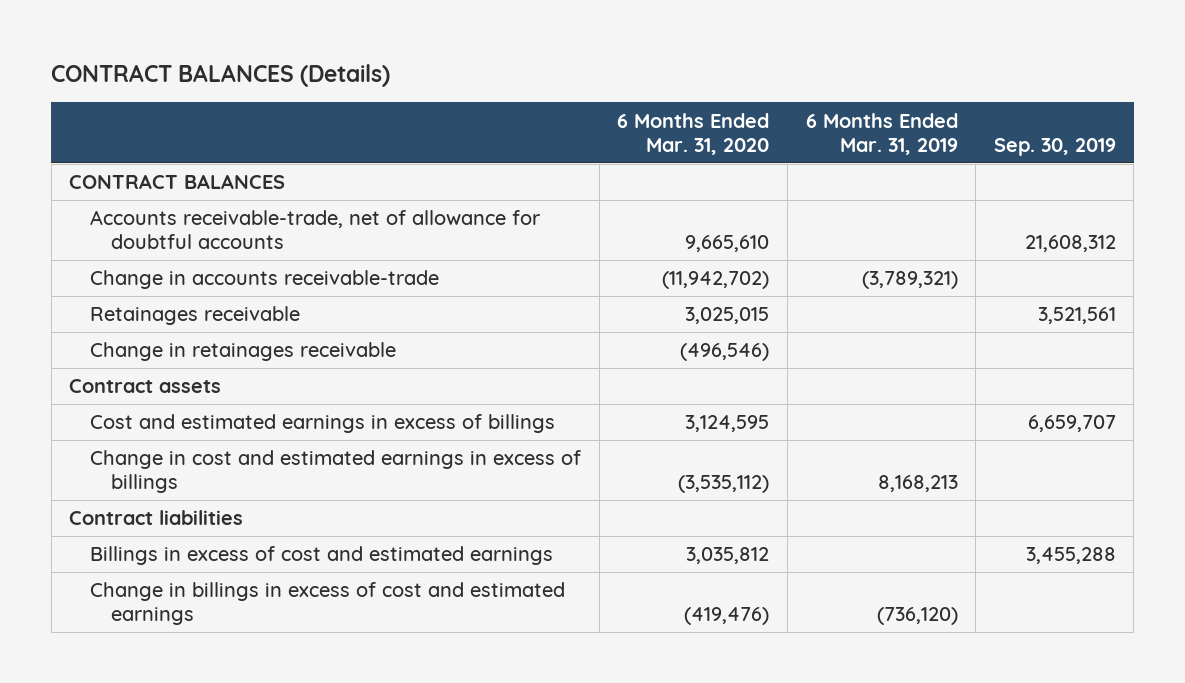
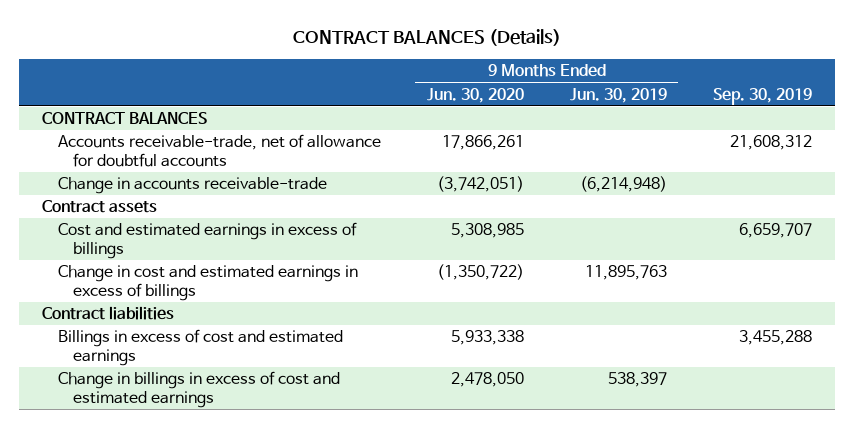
- | 6 Months Ended Mar. 31, 2020 | 6 Months Ended Mar. 31, 2019 | Sep. 30, 2019
+ | 9 Months Ended Jun. 30, 2020 | 9 Months Ended Jun. 30, 2019 | Sep. 30, 2019
- Retainages receivable | 3,025,015 | | 3,521,561
- Change in retainages receivable | (496,546) | |

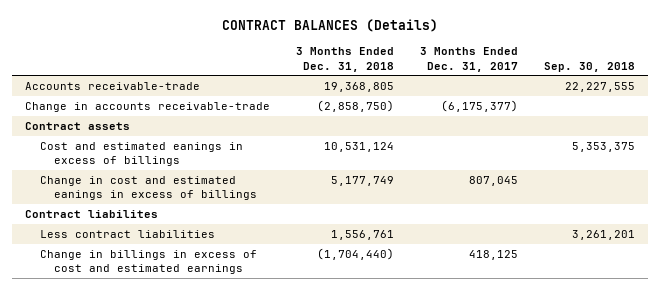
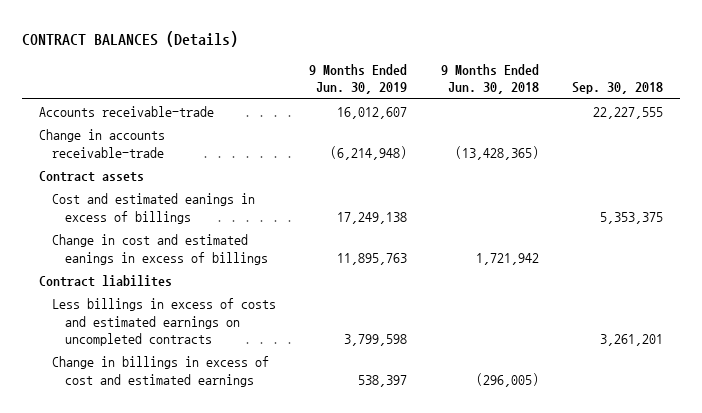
- | 3 Months Ended Dec. 31, 2018 | 3 Months Ended Dec. 31, 2017 | Sep. 30, 2018
+ | 9 Months Ended Jun. 30, 2019 | 9 Months Ended Jun. 30, 2018 | Sep. 30, 2018
- Less contract liabilities | 1,556,761 | | 3,261,201
+ Less billings in excess of costs and estimated earnings on uncompleted contracts | 3,799,598 | | 3,261,201

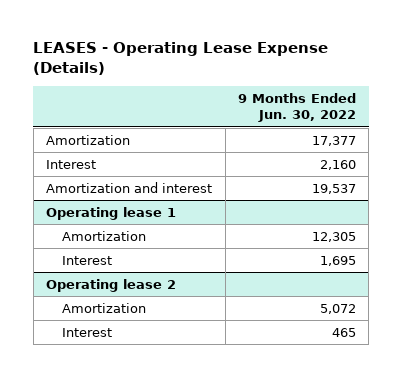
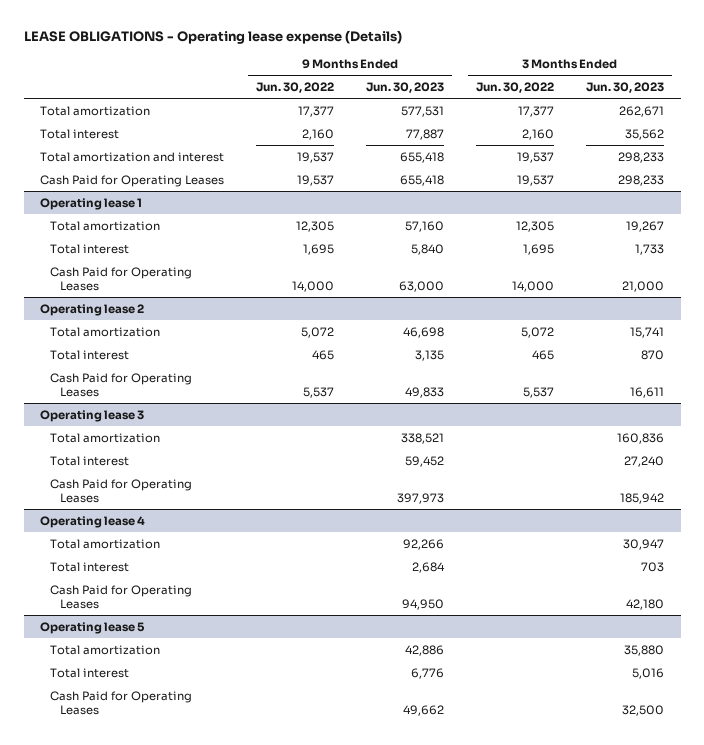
- LEASES - Operating Lease Expense (Details)
+ LEASE OBLIGATIONS - Operating lease expense (Details)
- | 9 Months Ended Jun. 30, 2022
+ | 9 Months Ended Jun. 30, 2022 | 9 Months Ended Jun. 30, 2023 | 3 Months Ended Jun. 30, 2022 | 3 Months Ended Jun. 30, 2023
- Amortization | 17,377
- Interest | 2,160
- Amortization and interest | 19,537
+ Total amortization | 17,377 | 577,531 | 17,377 | 262,671
+ Total interest | 2,160 | 77,887 | 2,160 | 35,562
+ Total amortization and interest | 19,537 | 655,418 | 19,537 | 298,233
+ Cash Paid for Operating Leases | 19,537 | 655,418 | 19,537 | 298,233
@ Operating lease 1
- Amortization | 12,305
- Interest | 1,695
+ Total amortization | 12,305 | 57,160 | 12,305 | 19,267
+ Total interest | 1,695 | 5,840 | 1,695 | 1,733
+ Cash Paid for Operating Leases | 14,000 | 63,000 | 14,000 | 21,000
@ Operating lease 2
- Amortization | 5,072
- Interest | 465
+ Total amortization | 5,072 | 46,698 | 5,072 | 15,741
+ Total interest | 465 | 3,135 | 465 | 870
+ Cash Paid for Operating Leases | 5,537 | 49,833 | 5,537 | 16,611
+ Operating lease 3
+ Total amortization | | 338,521 | | 160,836
+ Total interest | | 59,452 | | 27,240
+ Cash Paid for Operating Leases | | 397,973 | | 185,942
+ Operating lease 4
+ Total amortization | | 92,266 | | 30,947
+ Total interest | | 2,684 | | 703
+ Cash Paid for Operating Leases | | 94,950 | | 42,180
+ Operating lease 5
+ Total amortization | | 42,886 | | 35,880
+ Total interest | | 6,776 | | 5,016
+ Cash Paid for Operating Leases | | 49,662 | | 32,500

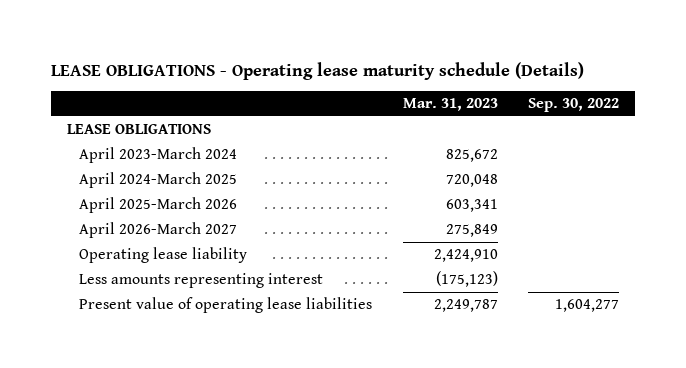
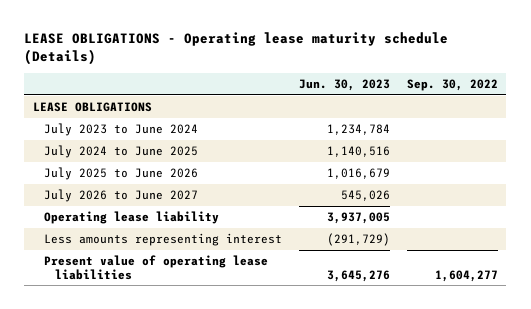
- | Mar. 31, 2023 | Sep. 30, 2022
+ | Jun. 30, 2023 | Sep. 30, 2022
- April 2023-March 2024 | 825,672 |
- April 2024-March 2025 | 720,048 |
- April 2025-March 2026 | 603,341 |
- April 2026-March 2027 | 275,849 |
+ July 2023 to June 2024 | 1,234,784 |
+ July 2024 to June 2025 | 1,140,516 |
+ July 2025 to June 2026 | 1,016,679 |
+ July 2026 to June 2027 | 545,026 |

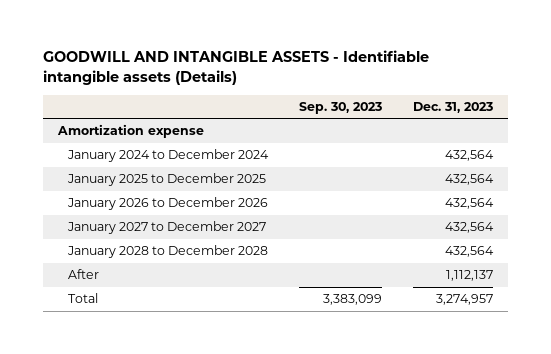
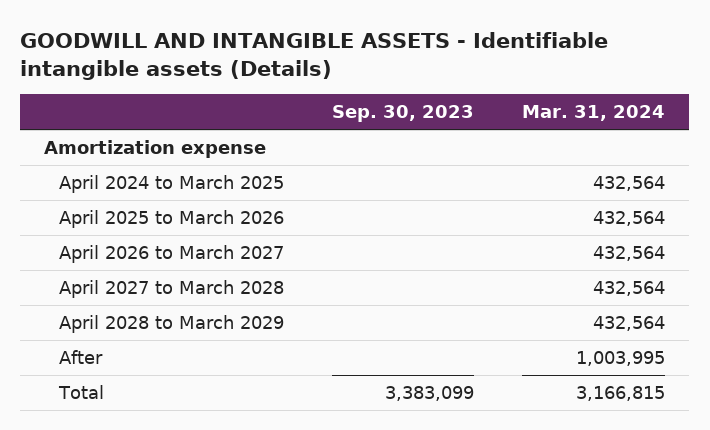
- | Sep. 30, 2023 | Dec. 31, 2023
+ | Sep. 30, 2023 | Mar. 31, 2024
- January 2024 to December 2024 | | 432,564
- January 2025 to December 2025 | | 432,564
- January 2026 to December 2026 | | 432,564
- January 2027 to December 2027 | | 432,564
- January 2028 to December 2028 | | 432,564
+ April 2024 to March 2025 | | 432,564
+ April 2025 to March 2026 | | 432,564
+ April 2026 to March 2027 | | 432,564
+ April 2027 to March 2028 | | 432,564
+ April 2028 to March 2029 | | 432,564

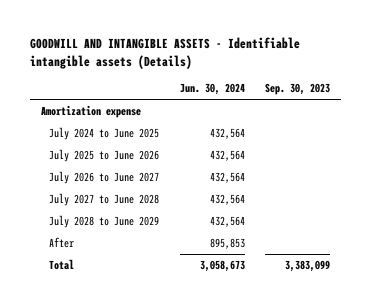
- | Sep. 30, 2023 | Mar. 31, 2024
+ | Jun. 30, 2024 | Sep. 30, 2023
- April 2024 to March 2025 | | 432,564
- April 2025 to March 2026 | | 432,564
- April 2026 to March 2027 | | 432,564
- April 2027 to March 2028 | | 432,564
- April 2028 to March 2029 | | 432,564
+ July 2024 to June 2025 | 432,564 |
+ July 2025 to June 2026 | 432,564 |
+ July 2026 to June 2027 | 432,564 |
+ July 2027 to June 2028 | 432,564 |
+ July 2028 to June 2029 | 432,564 |

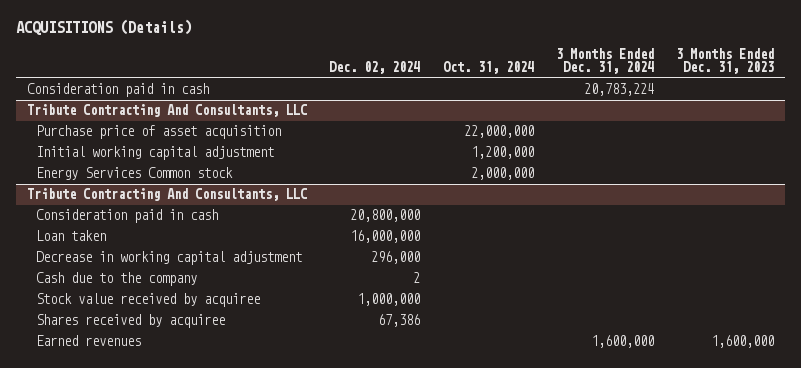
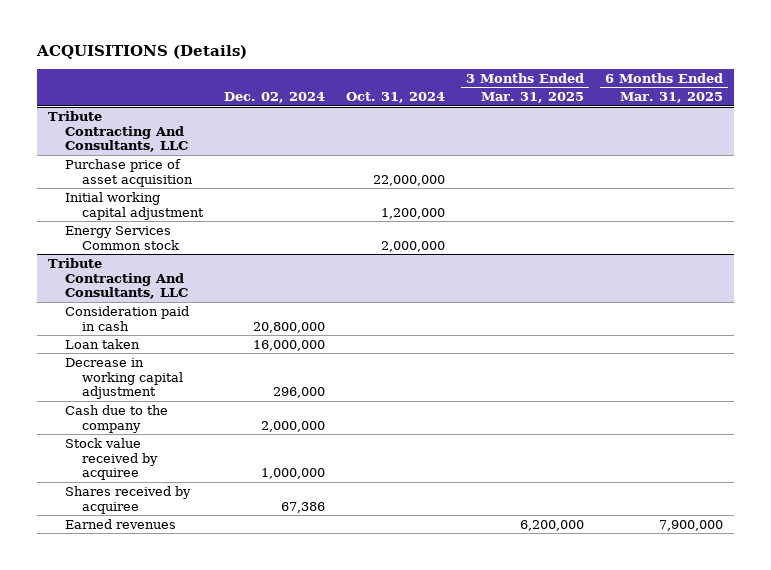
- | Dec. 02, 2024 | Oct. 31, 2024 | 3 Months Ended Dec. 31, 2024 | 3 Months Ended Dec. 31, 2023
+ | Dec. 02, 2024 | Oct. 31, 2024 | 3 Months Ended Mar. 31, 2025 | 6 Months Ended Mar. 31, 2025
- Consideration paid in cash | | | 20,783,224 |
@ Tribute Contracting And Consultants, LLC
- Cash due to the company | 2 | | |
+ Cash due to the company | 2,000,000 | | |

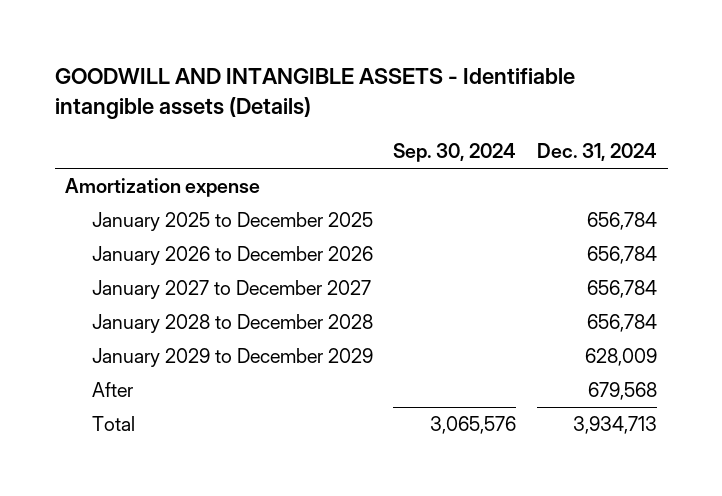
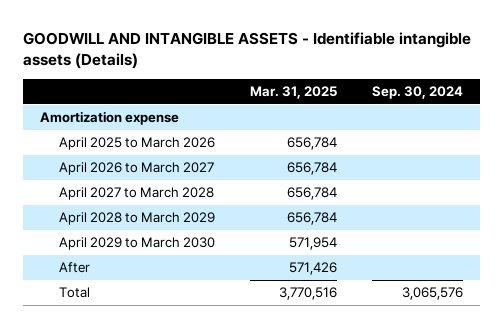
- | Sep. 30, 2024 | Dec. 31, 2024
+ | Mar. 31, 2025 | Sep. 30, 2024
- January 2025 to December 2025 | | 656,784
- January 2026 to December 2026 | | 656,784
- January 2027 to December 2027 | | 656,784
- January 2028 to December 2028 | | 656,784
- January 2029 to December 2029 | | 628,009
+ April 2025 to March 2026 | 656,784 |
+ April 2026 to March 2027 | 656,784 |
+ April 2027 to March 2028 | 656,784 |
+ April 2028 to March 2029 | 656,784 |
+ April 2029 to March 2030 | 571,954 |

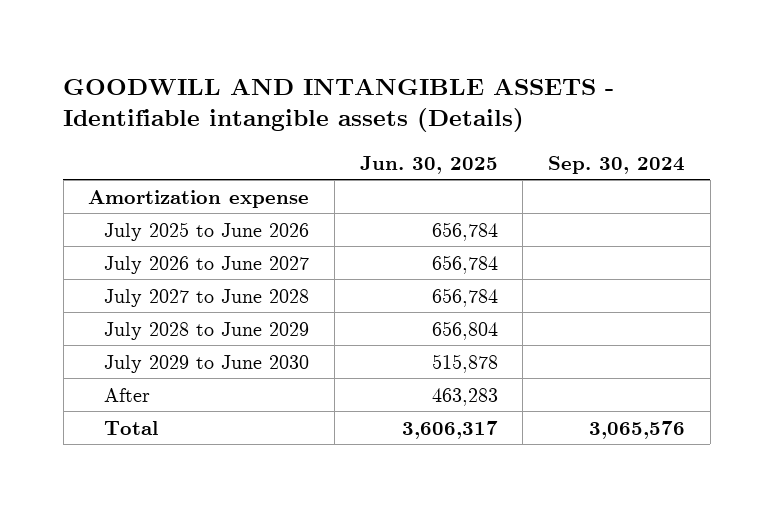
- | Mar. 31, 2025 | Sep. 30, 2024
+ | Jun. 30, 2025 | Sep. 30, 2024
- April 2025 to March 2026 | 656,784 |
- April 2026 to March 2027 | 656,784 |
- April 2027 to March 2028 | 656,784 |
- April 2028 to March 2029 | 656,784 |
- April 2029 to March 2030 | 571,954 |
+ July 2025 to June 2026 | 656,784 |
+ July 2026 to June 2027 | 656,784 |
+ July 2027 to June 2028 | 656,784 |
+ July 2028 to June 2029 | 656,804 |
+ July 2029 to June 2030 | 515,878 |

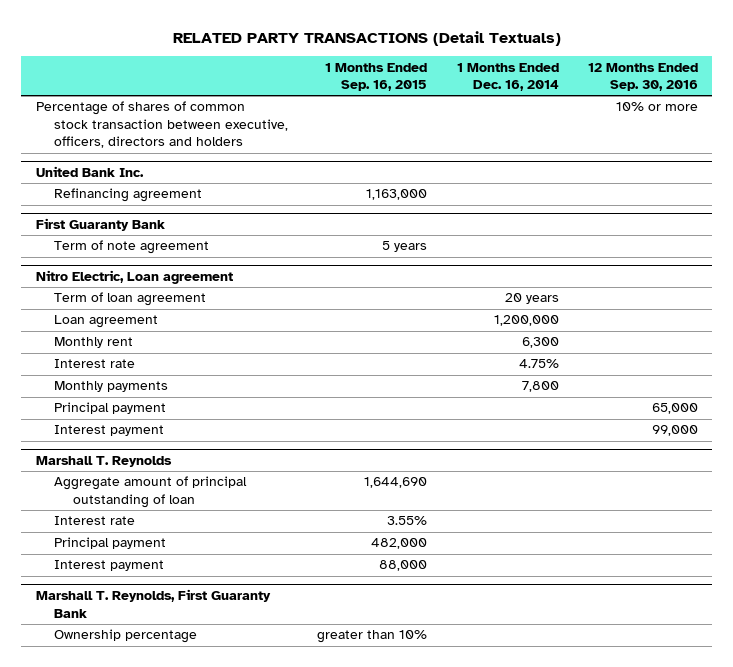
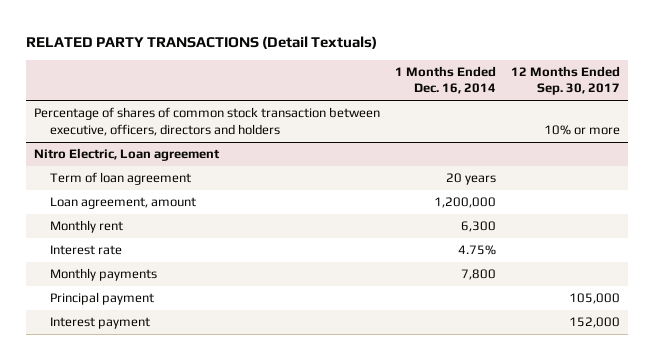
- | 1 Months Ended Sep. 16, 2015 | 1 Months Ended Dec. 16, 2014 | 12 Months Ended Sep. 30, 2016
+ | 1 Months Ended Dec. 16, 2014 | 12 Months Ended Sep. 30, 2017
- United Bank Inc.
- Refinancing agreement | 1,163,000 | |
- First Guaranty Bank
- Term of note agreement | 5 years | |
@ Nitro Electric, Loan agreement
- Loan agreement | | 1,200,000 |
+ Loan agreement, amount | 1,200,000 |
- Marshall T. Reynolds
- Aggregate amount of principal outstanding of loan | 1,644,690 | |
- Interest rate | 3.55% | |
- Principal payment | 482,000 | |
- Interest payment | 88,000 | |
- Marshall T. Reynolds, First Guaranty Bank
- Ownership percentage | greater than 10% | |

